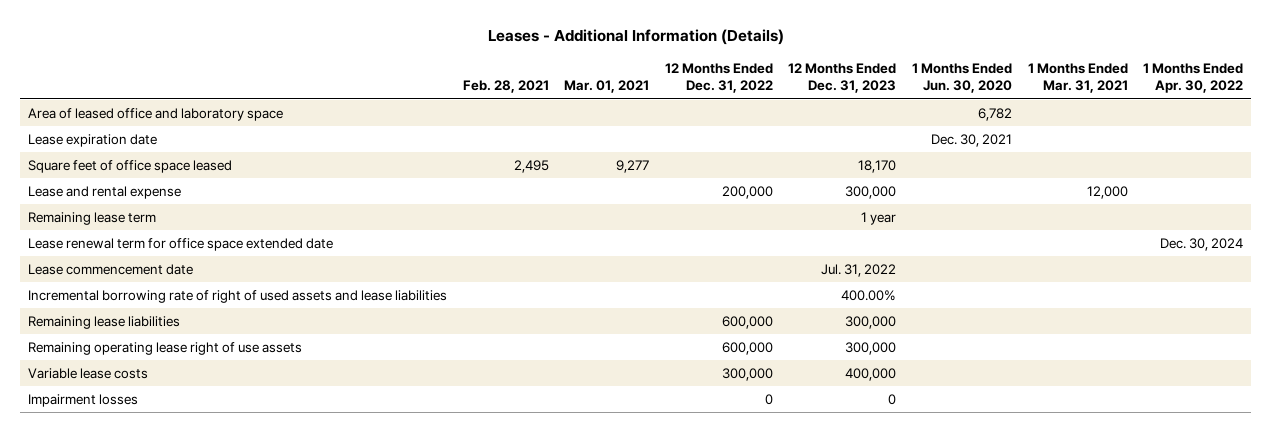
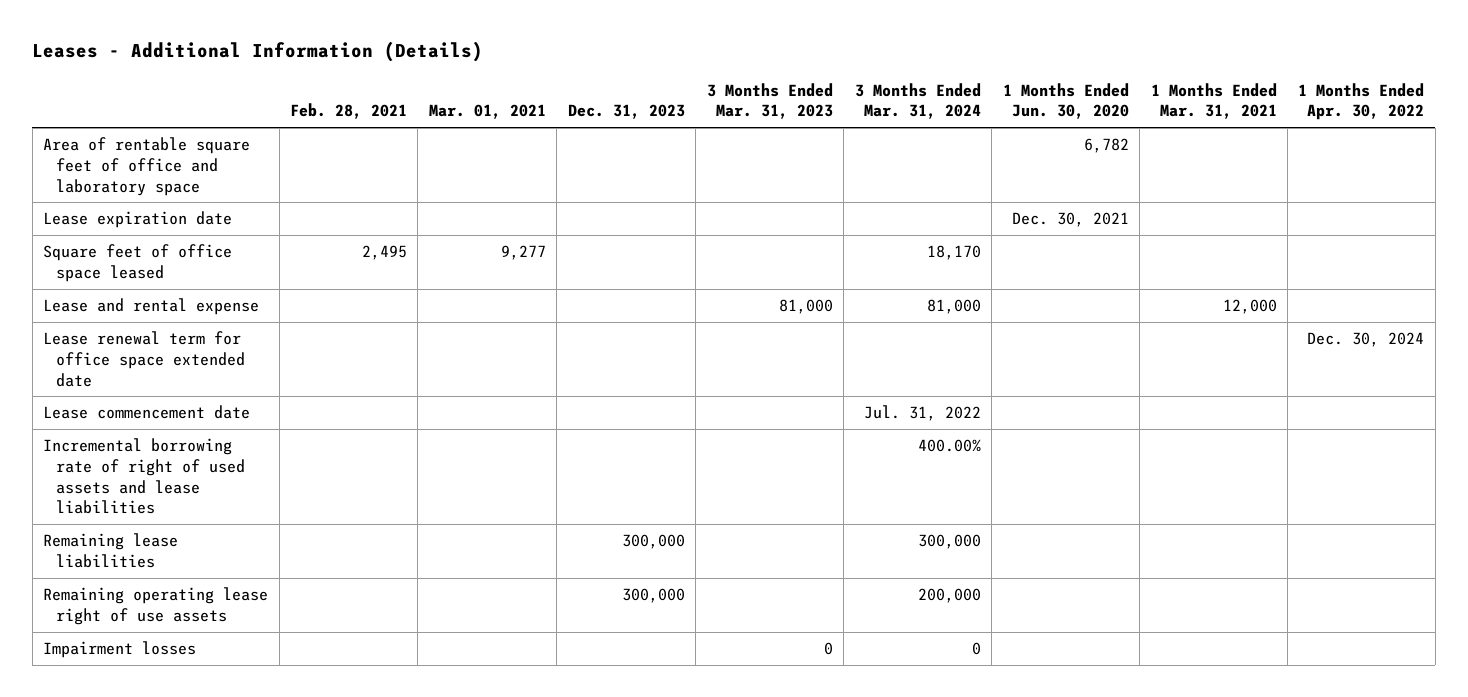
- | Feb. 28, 2021 | Mar. 01, 2021 | 12 Months Ended Dec. 31, 2022 | 12 Months Ended Dec. 31, 2023 | 1 Months Ended Jun. 30, 2020 | 1 Months Ended Mar. 31, 2021 | 1 Months Ended Apr. 30, 2022
+ | Feb. 28, 2021 | Mar. 01, 2021 | Dec. 31, 2023 | 3 Months Ended Mar. 31, 2023 | 3 Months Ended Mar. 31, 2024 | 1 Months Ended Jun. 30, 2020 | 1 Months Ended Mar. 31, 2021 | 1 Months Ended Apr. 30, 2022
- Area of leased office and laboratory space | | | | | 6,782 | |
+ Area of rentable square feet of office and laboratory space | | | | | | 6,782 | |
- Remaining lease term | | | | 1 year | | |
- Variable lease costs | | | 300,000 | 400,000 | | |

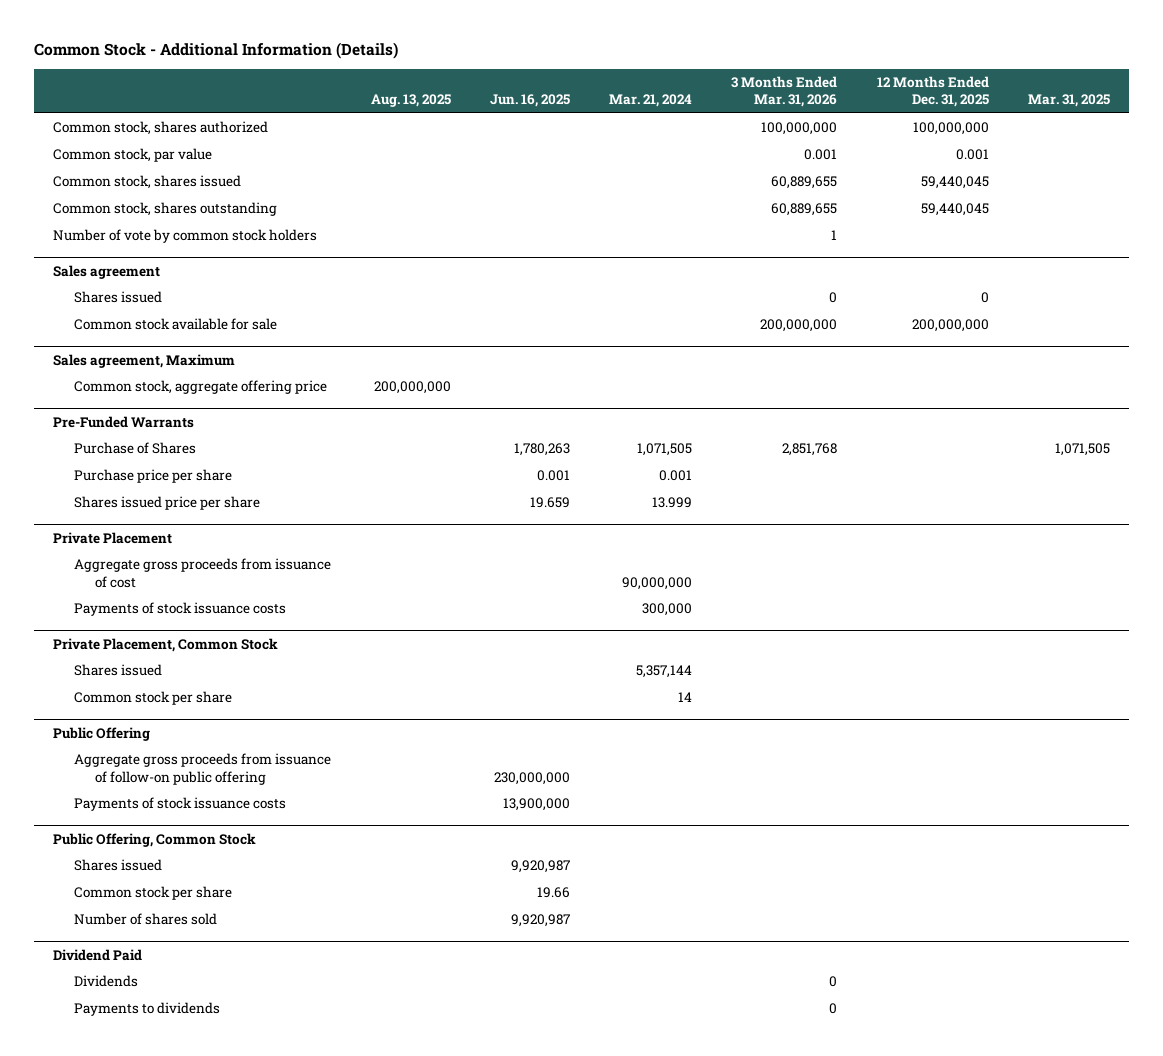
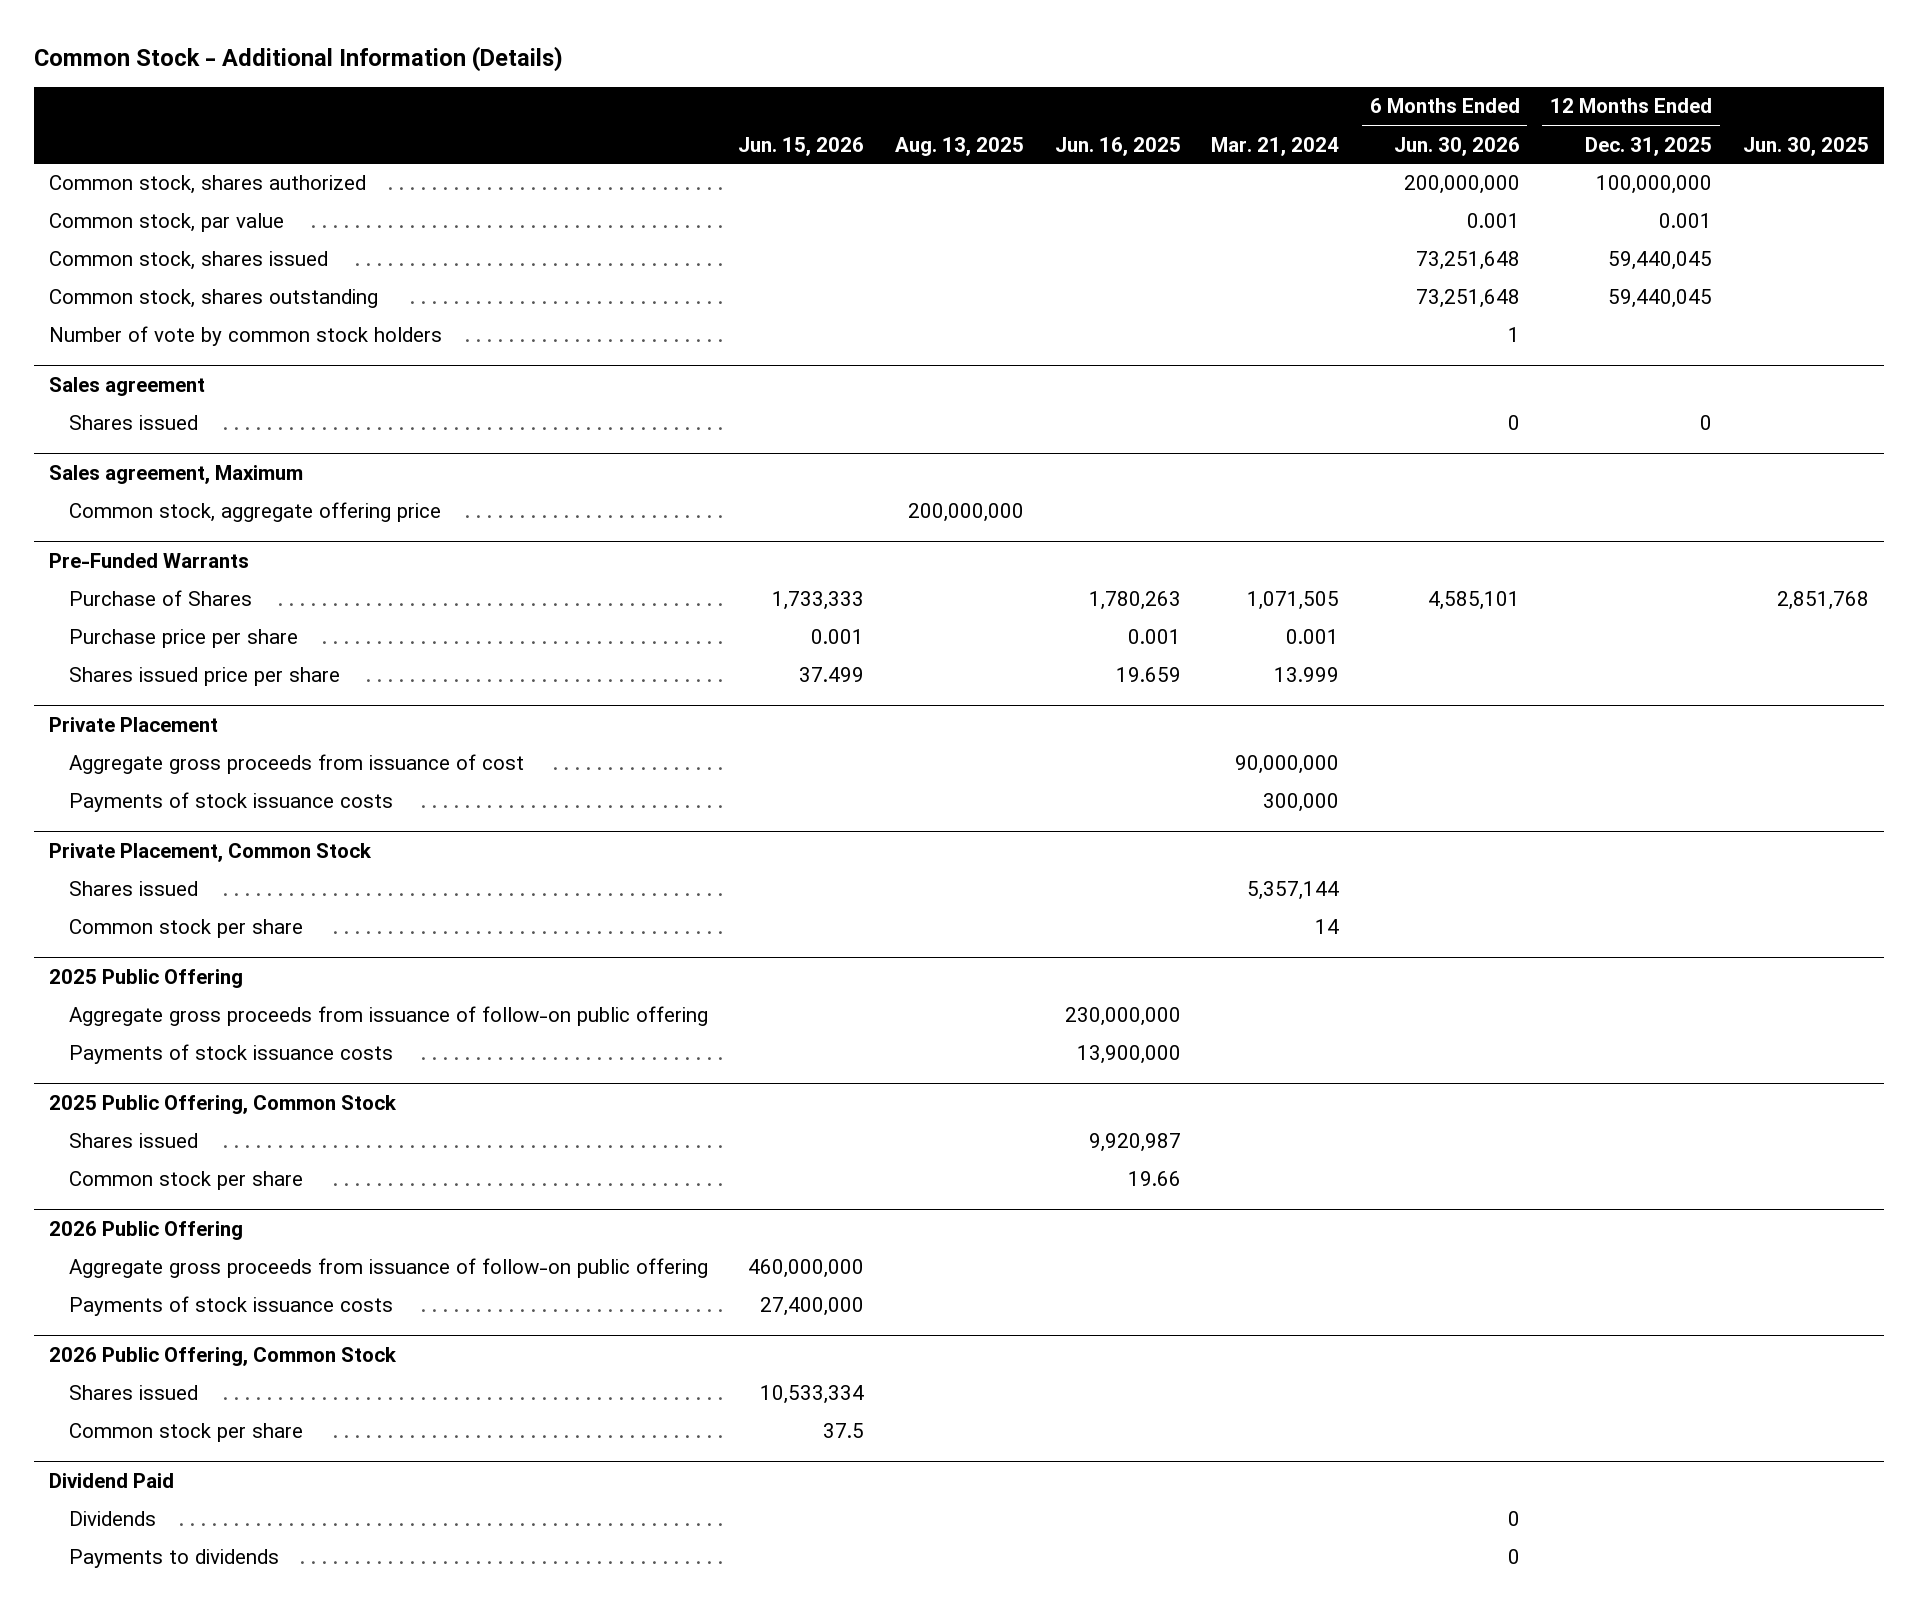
- | Aug. 13, 2025 | Jun. 16, 2025 | Mar. 21, 2024 | 3 Months Ended Mar. 31, 2026 | 12 Months Ended Dec. 31, 2025 | Mar. 31, 2025
+ | Jun. 15, 2026 | Aug. 13, 2025 | Jun. 16, 2025 | Mar. 21, 2024 | 6 Months Ended Jun. 30, 2026 | 12 Months Ended Dec. 31, 2025 | Jun. 30, 2025
@ Sales agreement
- Common stock available for sale | | | | 200,000,000 | 200,000,000 |
- Public Offering
+ 2025 Public Offering
- Public Offering, Common Stock
+ 2025 Public Offering, Common Stock
- Number of shares sold | | 9,920,987 | | | |
+ 2026 Public Offering
+ Aggregate gross proceeds from issuance of follow-on public offering | 460,000,000 | | | | | |
+ Payments of stock issuance costs | 27,400,000 | | | | | |
+ 2026 Public Offering, Common Stock
+ Shares issued | 10,533,334 | | | | | |
+ Common stock per share | 37.5 | | | | | |

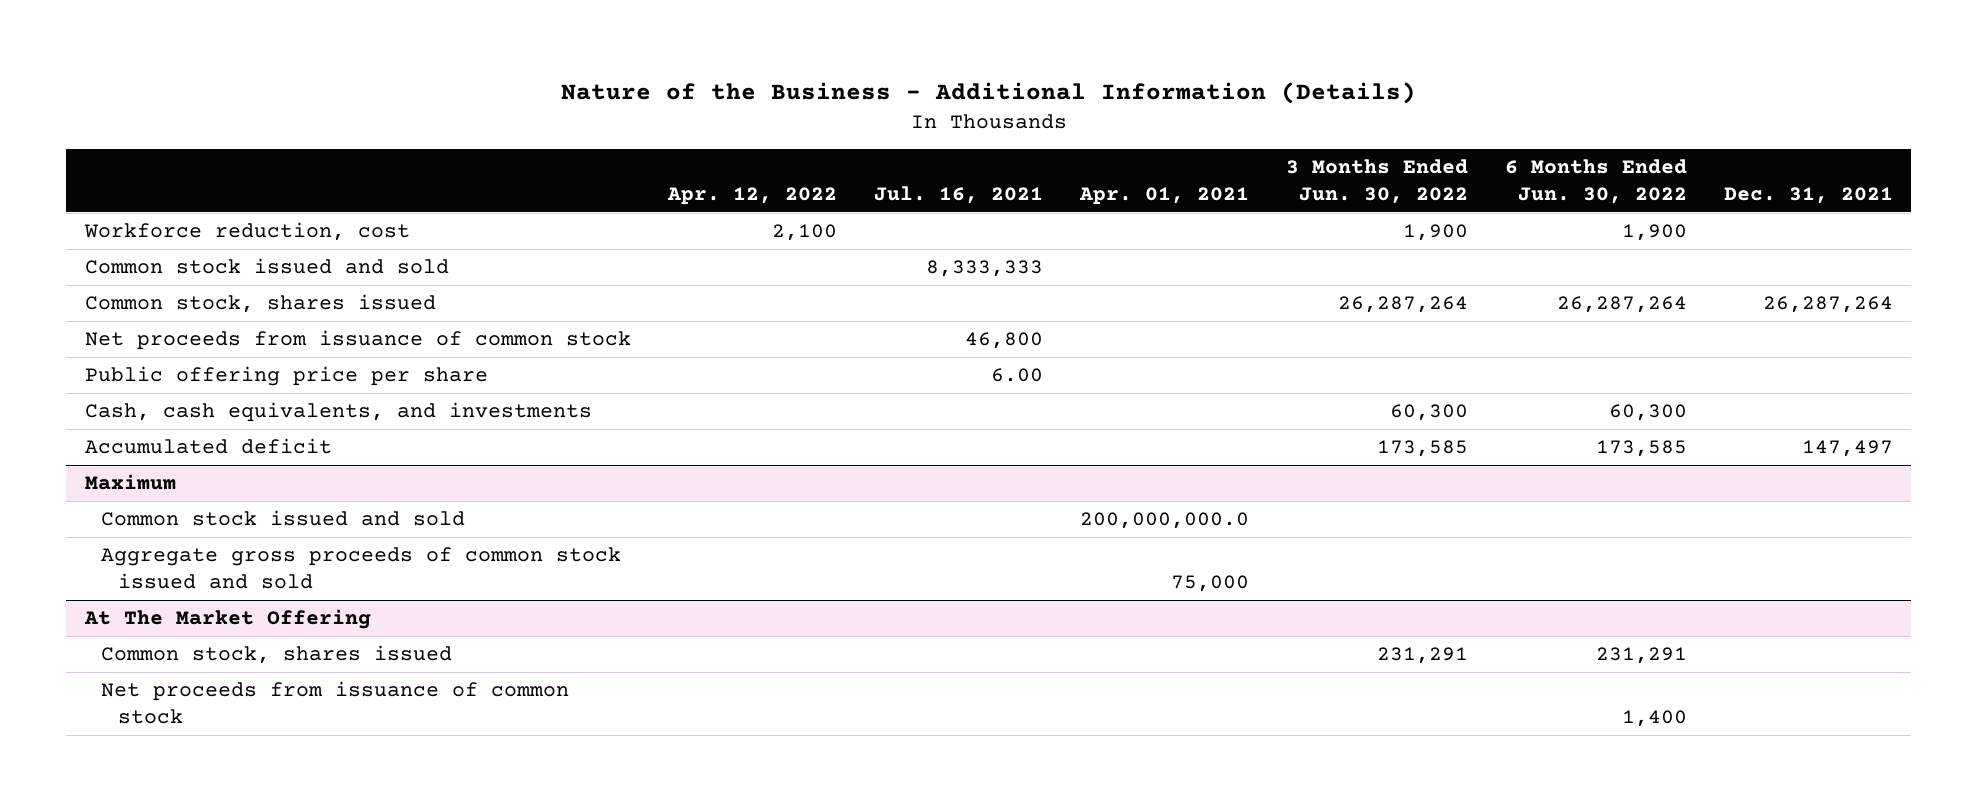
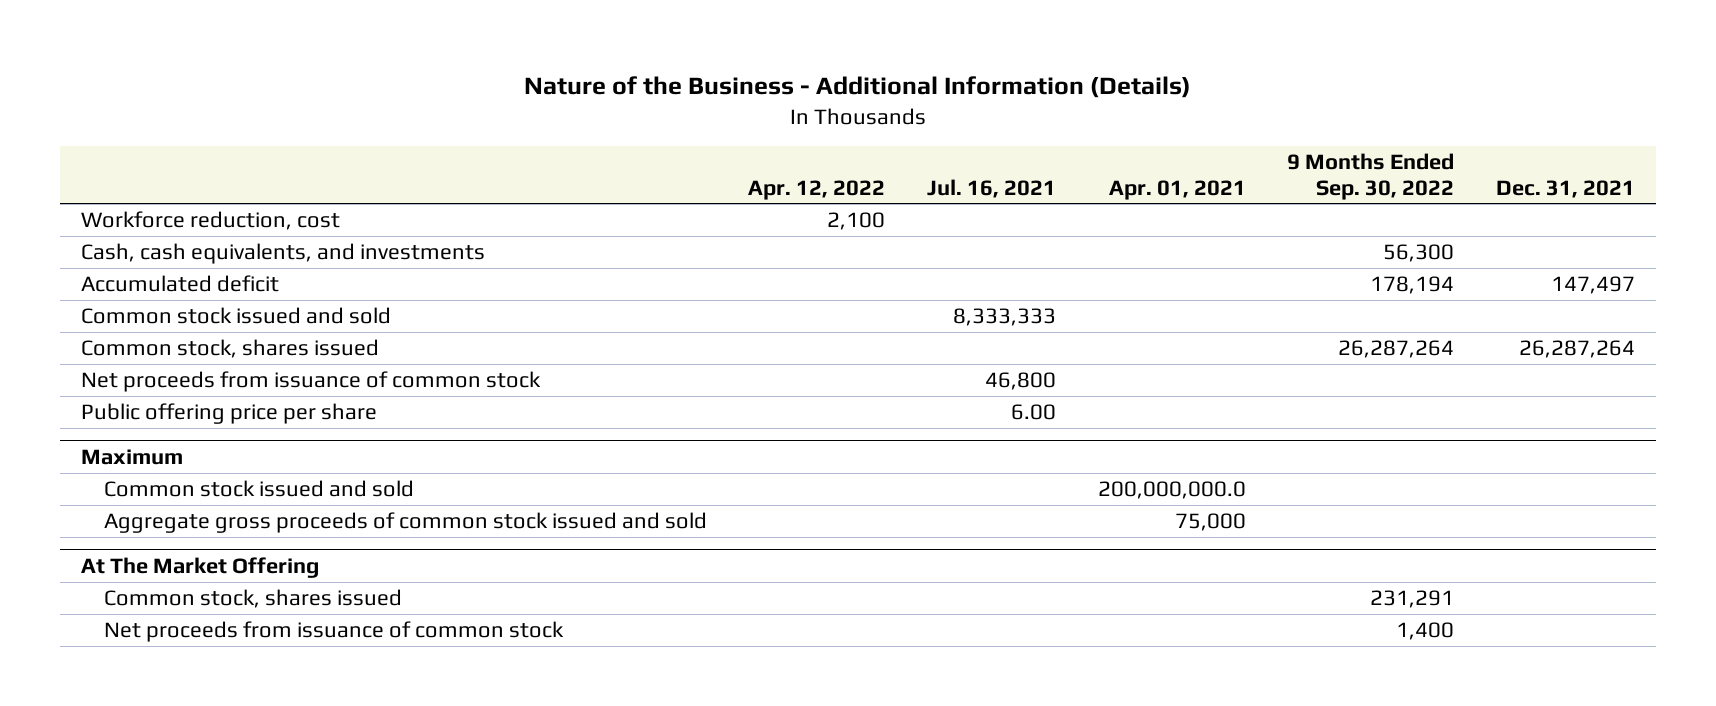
- | Apr. 12, 2022 | Jul. 16, 2021 | Apr. 01, 2021 | 3 Months Ended Jun. 30, 2022 | 6 Months Ended Jun. 30, 2022 | Dec. 31, 2021
+ | Apr. 12, 2022 | Jul. 16, 2021 | Apr. 01, 2021 | 9 Months Ended Sep. 30, 2022 | Dec. 31, 2021
moved up: Cash, cash equivalents, and investments | | | | 56,300 |
moved up: Accumulated deficit | | | | 178,194 | 147,497

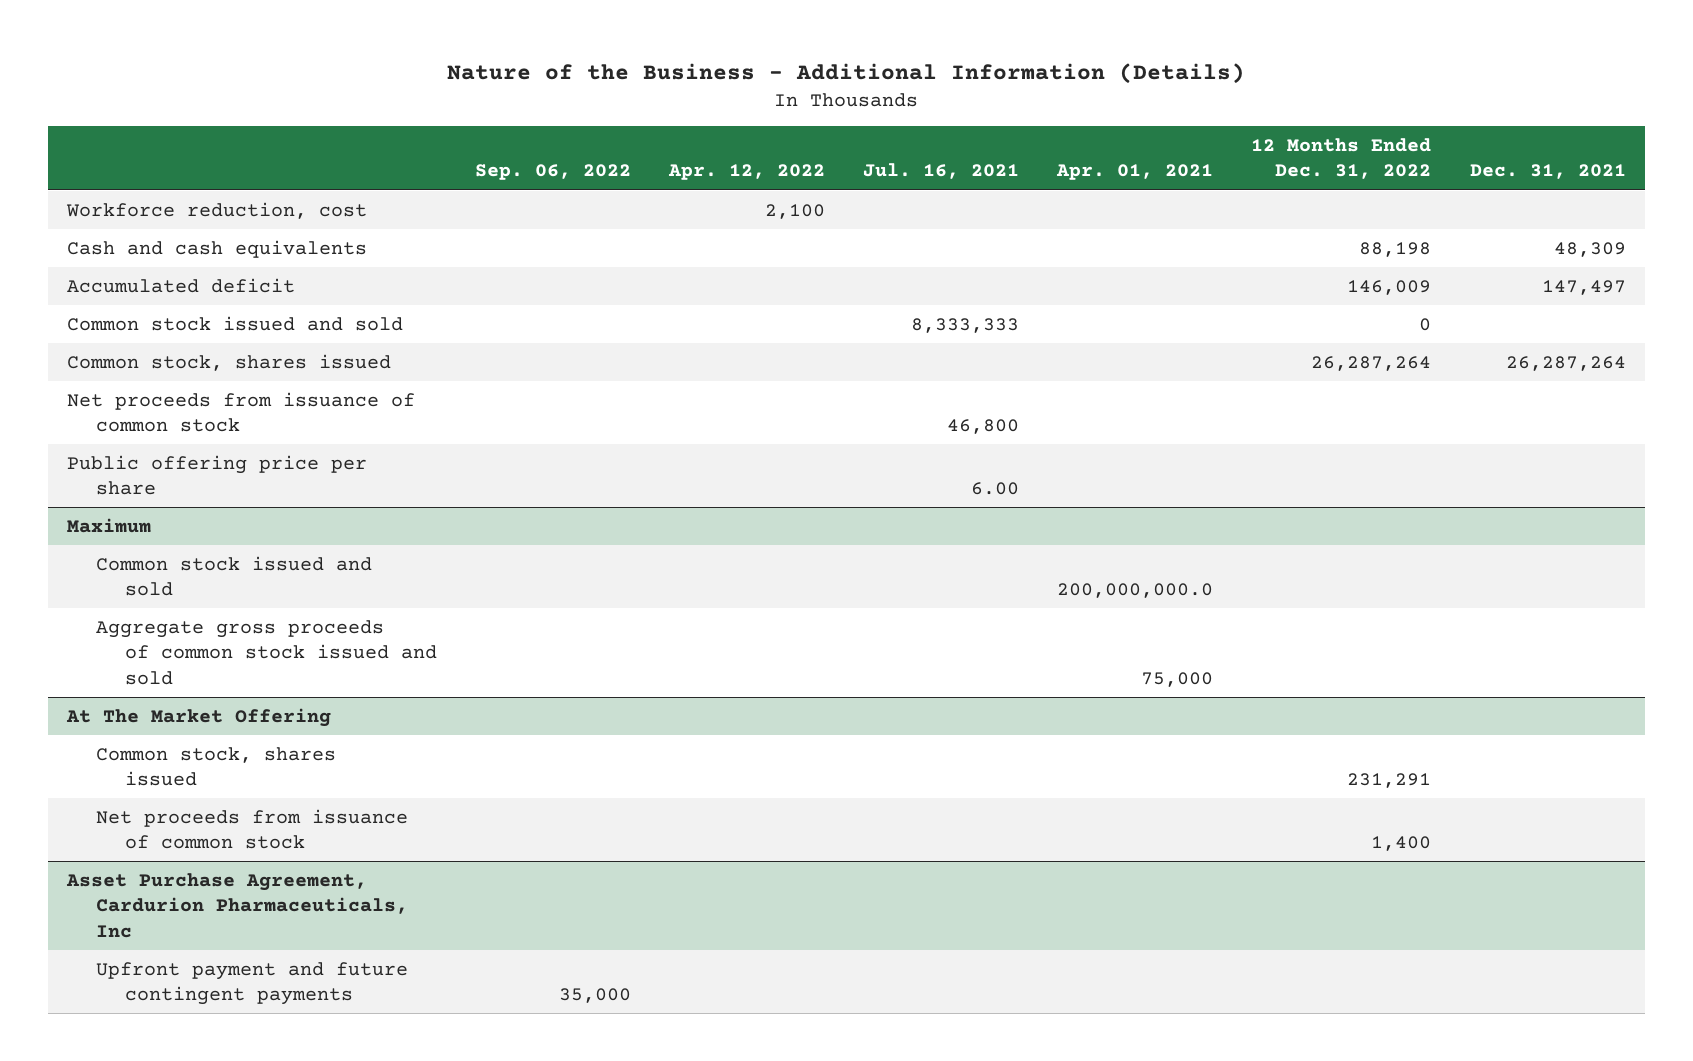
- | Apr. 12, 2022 | Jul. 16, 2021 | Apr. 01, 2021 | 9 Months Ended Sep. 30, 2022 | Dec. 31, 2021
+ | Sep. 06, 2022 | Apr. 12, 2022 | Jul. 16, 2021 | Apr. 01, 2021 | 12 Months Ended Dec. 31, 2022 | Dec. 31, 2021
- Cash, cash equivalents, and investments | | | | 56,300 |
+ Cash and cash equivalents | | | | | 88,198 | 48,309
+ Asset Purchase Agreement, Cardurion Pharmaceuticals, Inc
+ Upfront payment and future contingent payments | 35,000 | | | | |

